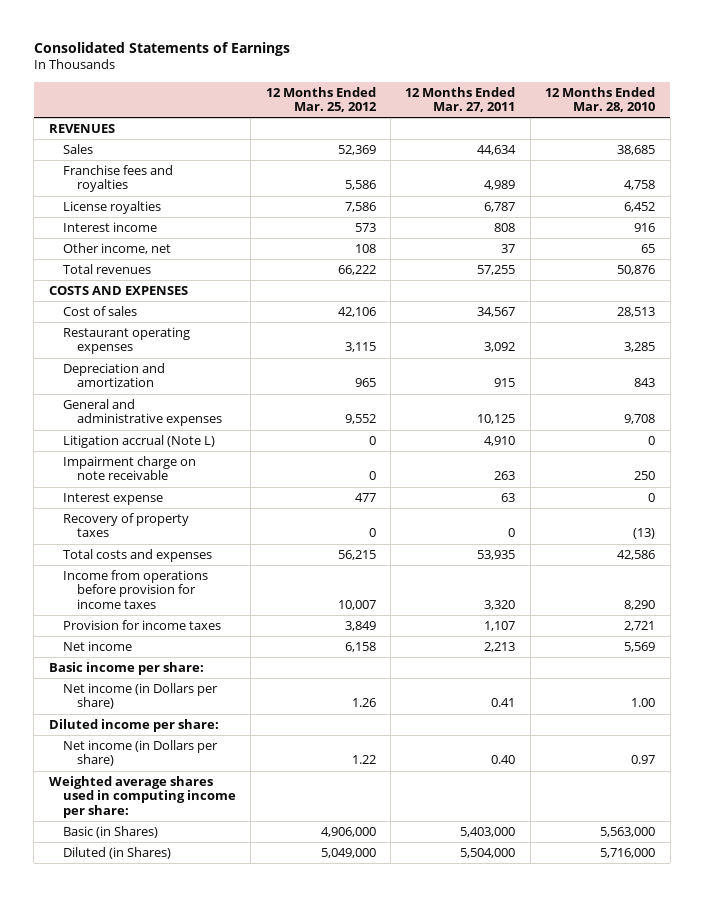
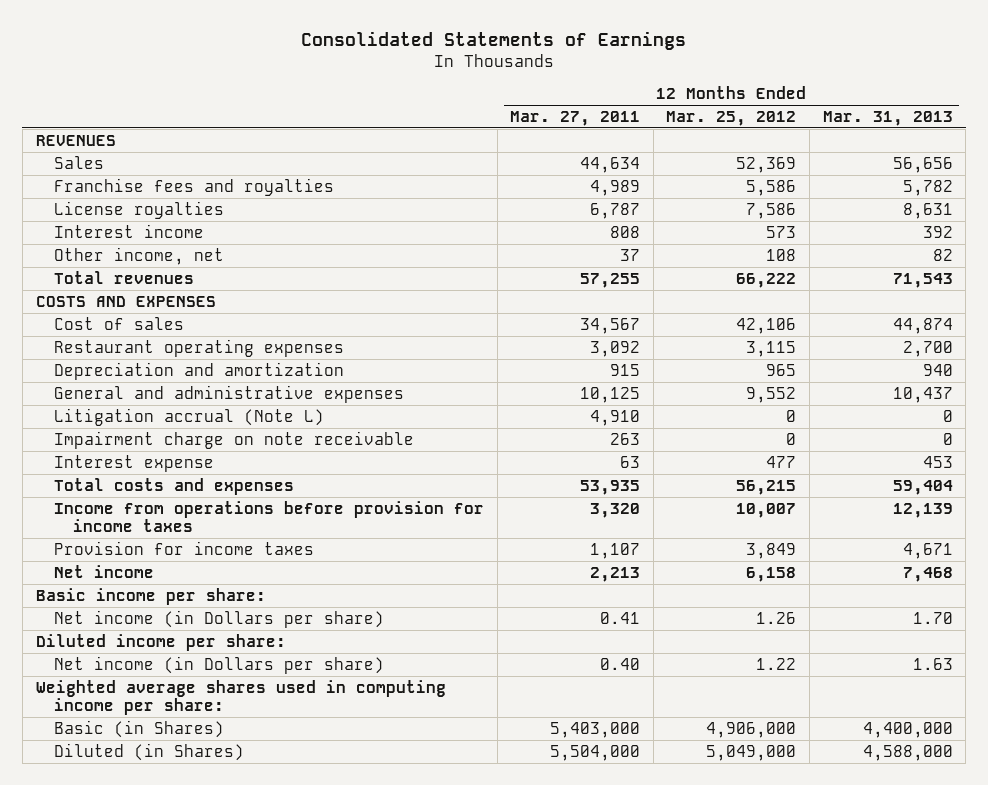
- | 12 Months Ended Mar. 25, 2012 | 12 Months Ended Mar. 27, 2011 | 12 Months Ended Mar. 28, 2010
+ | 12 Months Ended Mar. 27, 2011 | 12 Months Ended Mar. 25, 2012 | 12 Months Ended Mar. 31, 2013
- Recovery of property taxes | 0 | 0 | (13)

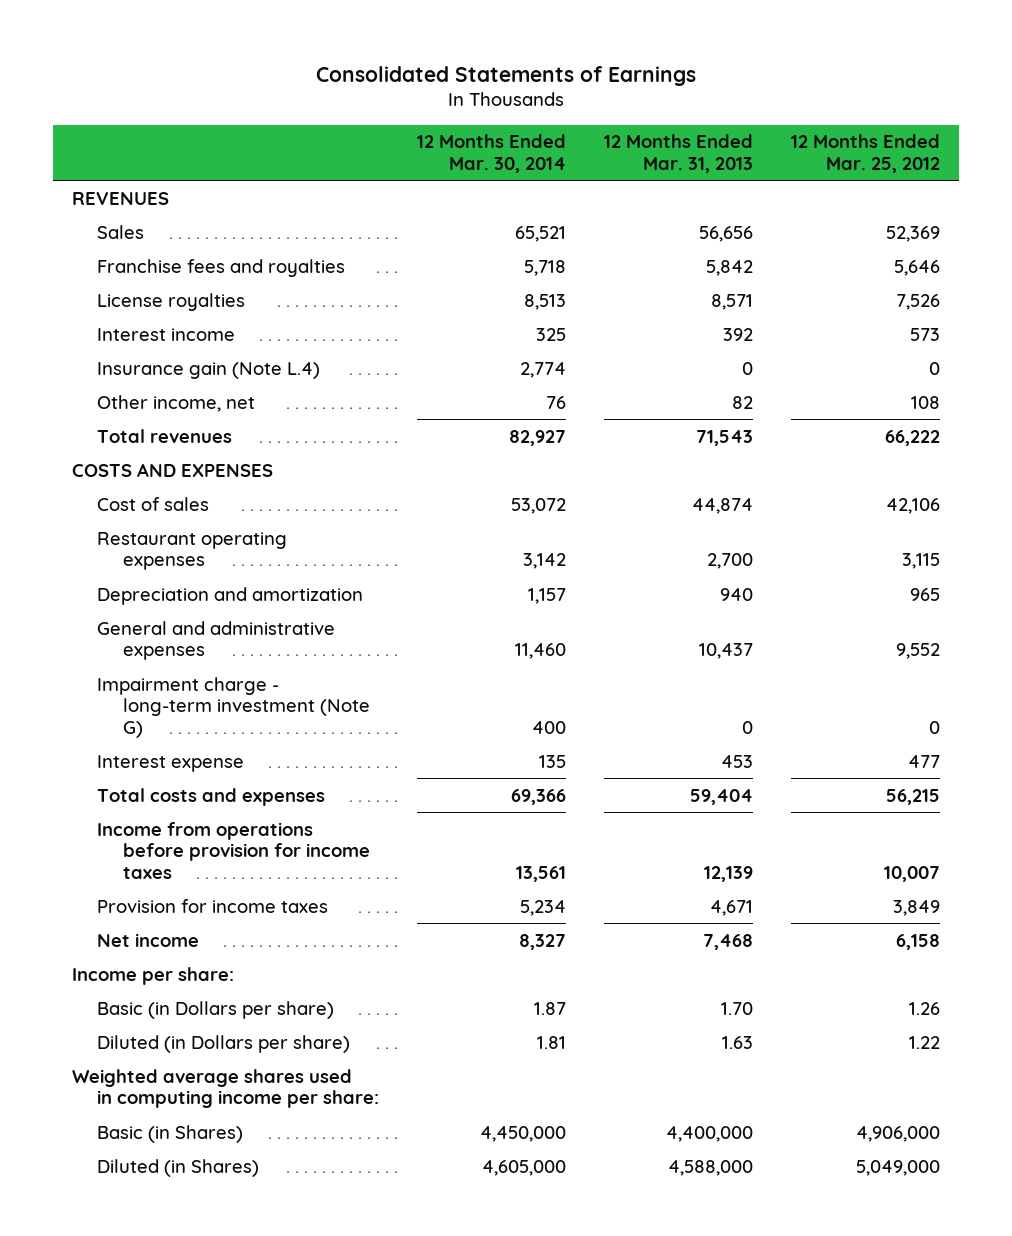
- | 12 Months Ended Mar. 27, 2011 | 12 Months Ended Mar. 25, 2012 | 12 Months Ended Mar. 31, 2013
+ | 12 Months Ended Mar. 30, 2014 | 12 Months Ended Mar. 31, 2013 | 12 Months Ended Mar. 25, 2012
- Franchise fees and royalties | 4,989 | 5,586 | 5,782
- License royalties | 6,787 | 7,586 | 8,631
+ Franchise fees and royalties | 5,718 | 5,842 | 5,646
+ License royalties | 8,513 | 8,571 | 7,526
+ Insurance gain (Note L.4) | 2,774 | 0 | 0
- Litigation accrual (Note L) | 4,910 | 0 | 0
- Impairment charge on note receivable | 263 | 0 | 0
+ Impairment charge - long-term investment (Note G) | 400 | 0 | 0
- Basic income per share:
- Net income (in Dollars per share) | 0.41 | 1.26 | 1.70
- Diluted income per share:
- Net income (in Dollars per share) | 0.40 | 1.22 | 1.63
+ Income per share:
+ Basic (in Dollars per share) | 1.87 | 1.70 | 1.26
+ Diluted (in Dollars per share) | 1.81 | 1.63 | 1.22

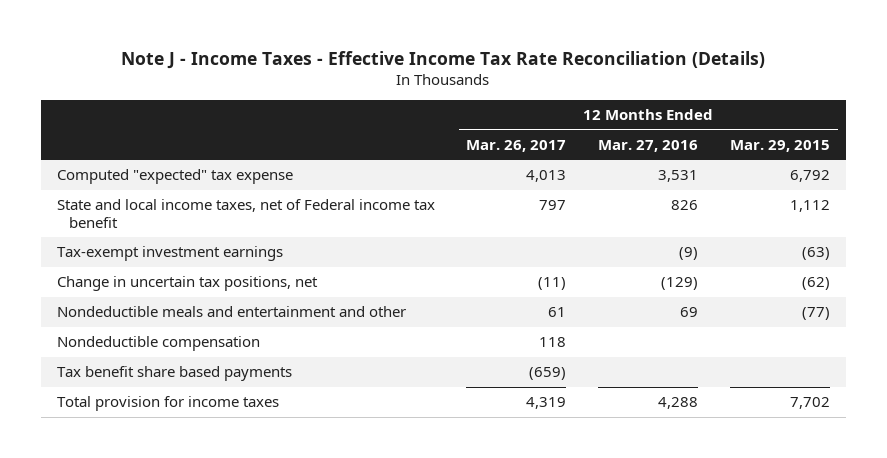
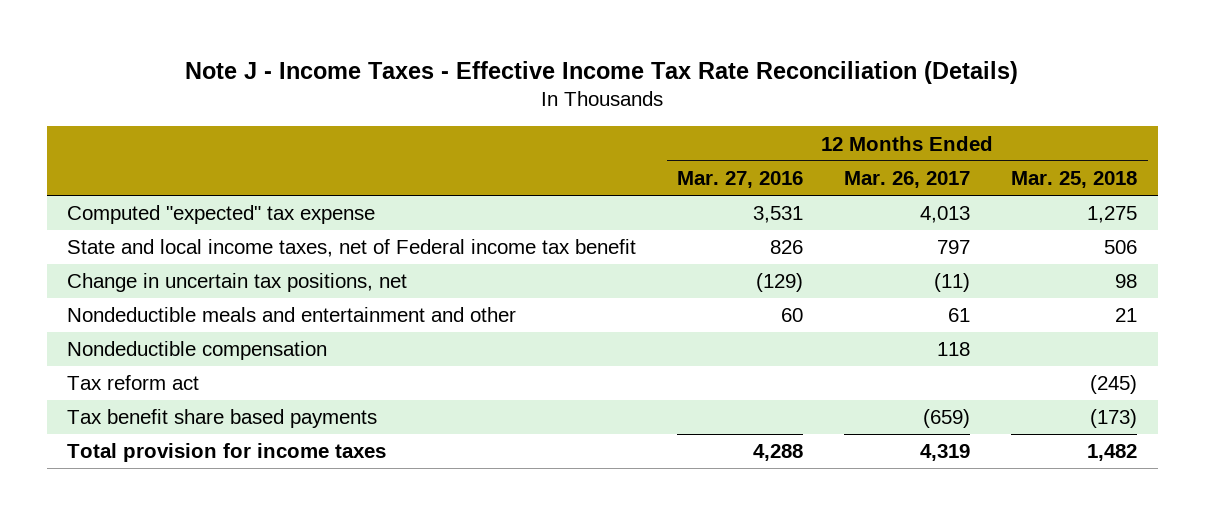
- | 12 Months Ended Mar. 26, 2017 | 12 Months Ended Mar. 27, 2016 | 12 Months Ended Mar. 29, 2015
+ | 12 Months Ended Mar. 27, 2016 | 12 Months Ended Mar. 26, 2017 | 12 Months Ended Mar. 25, 2018
- Tax-exempt investment earnings | | (9) | (63)
- Nondeductible meals and entertainment and other | 61 | 69 | (77)
+ Nondeductible meals and entertainment and other | 60 | 61 | 21
+ Tax reform act | | | (245)

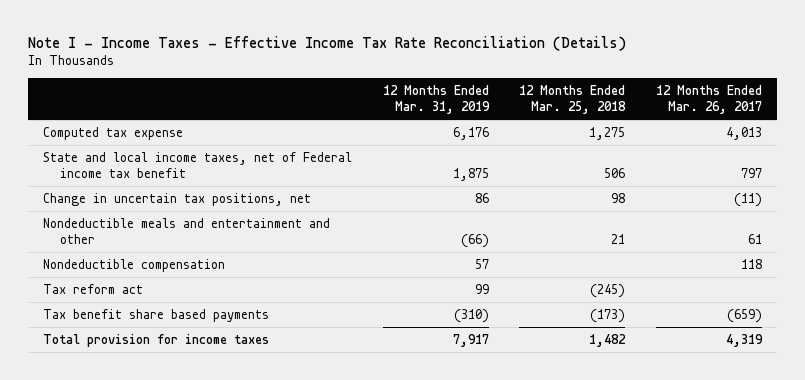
- Note J - Income Taxes - Effective Income Tax Rate Reconciliation (Details)
+ Note I - Income Taxes - Effective Income Tax Rate Reconciliation (Details)
- | 12 Months Ended Mar. 27, 2016 | 12 Months Ended Mar. 26, 2017 | 12 Months Ended Mar. 25, 2018
+ | 12 Months Ended Mar. 31, 2019 | 12 Months Ended Mar. 25, 2018 | 12 Months Ended Mar. 26, 2017
- Computed "expected" tax expense | 3,531 | 4,013 | 1,275
+ Computed tax expense | 6,176 | 1,275 | 4,013

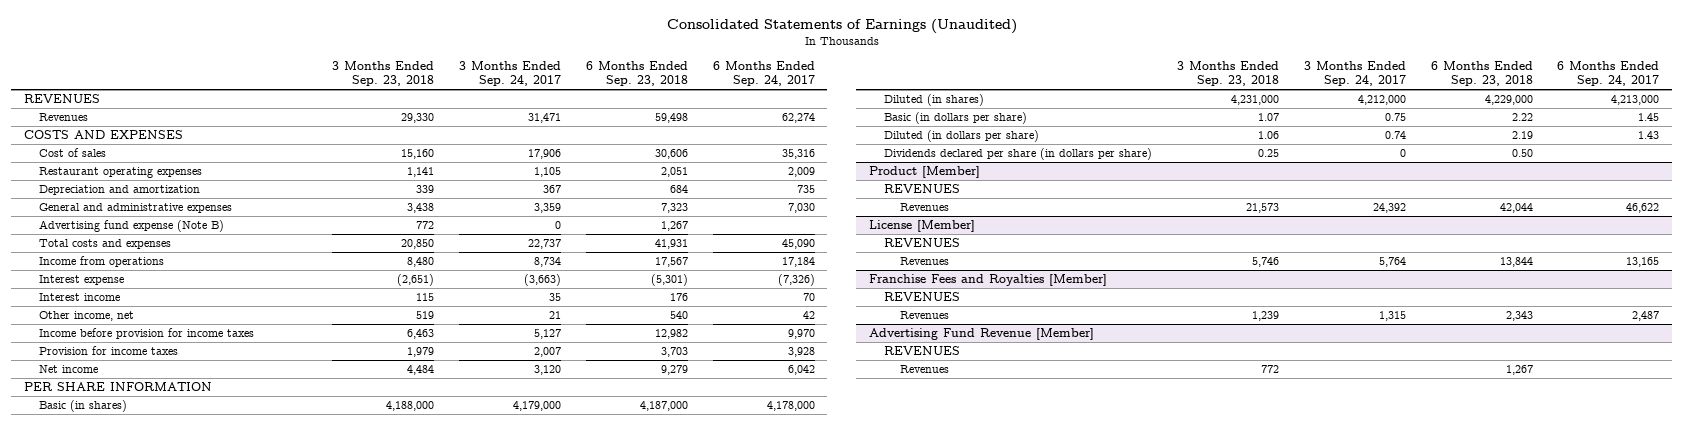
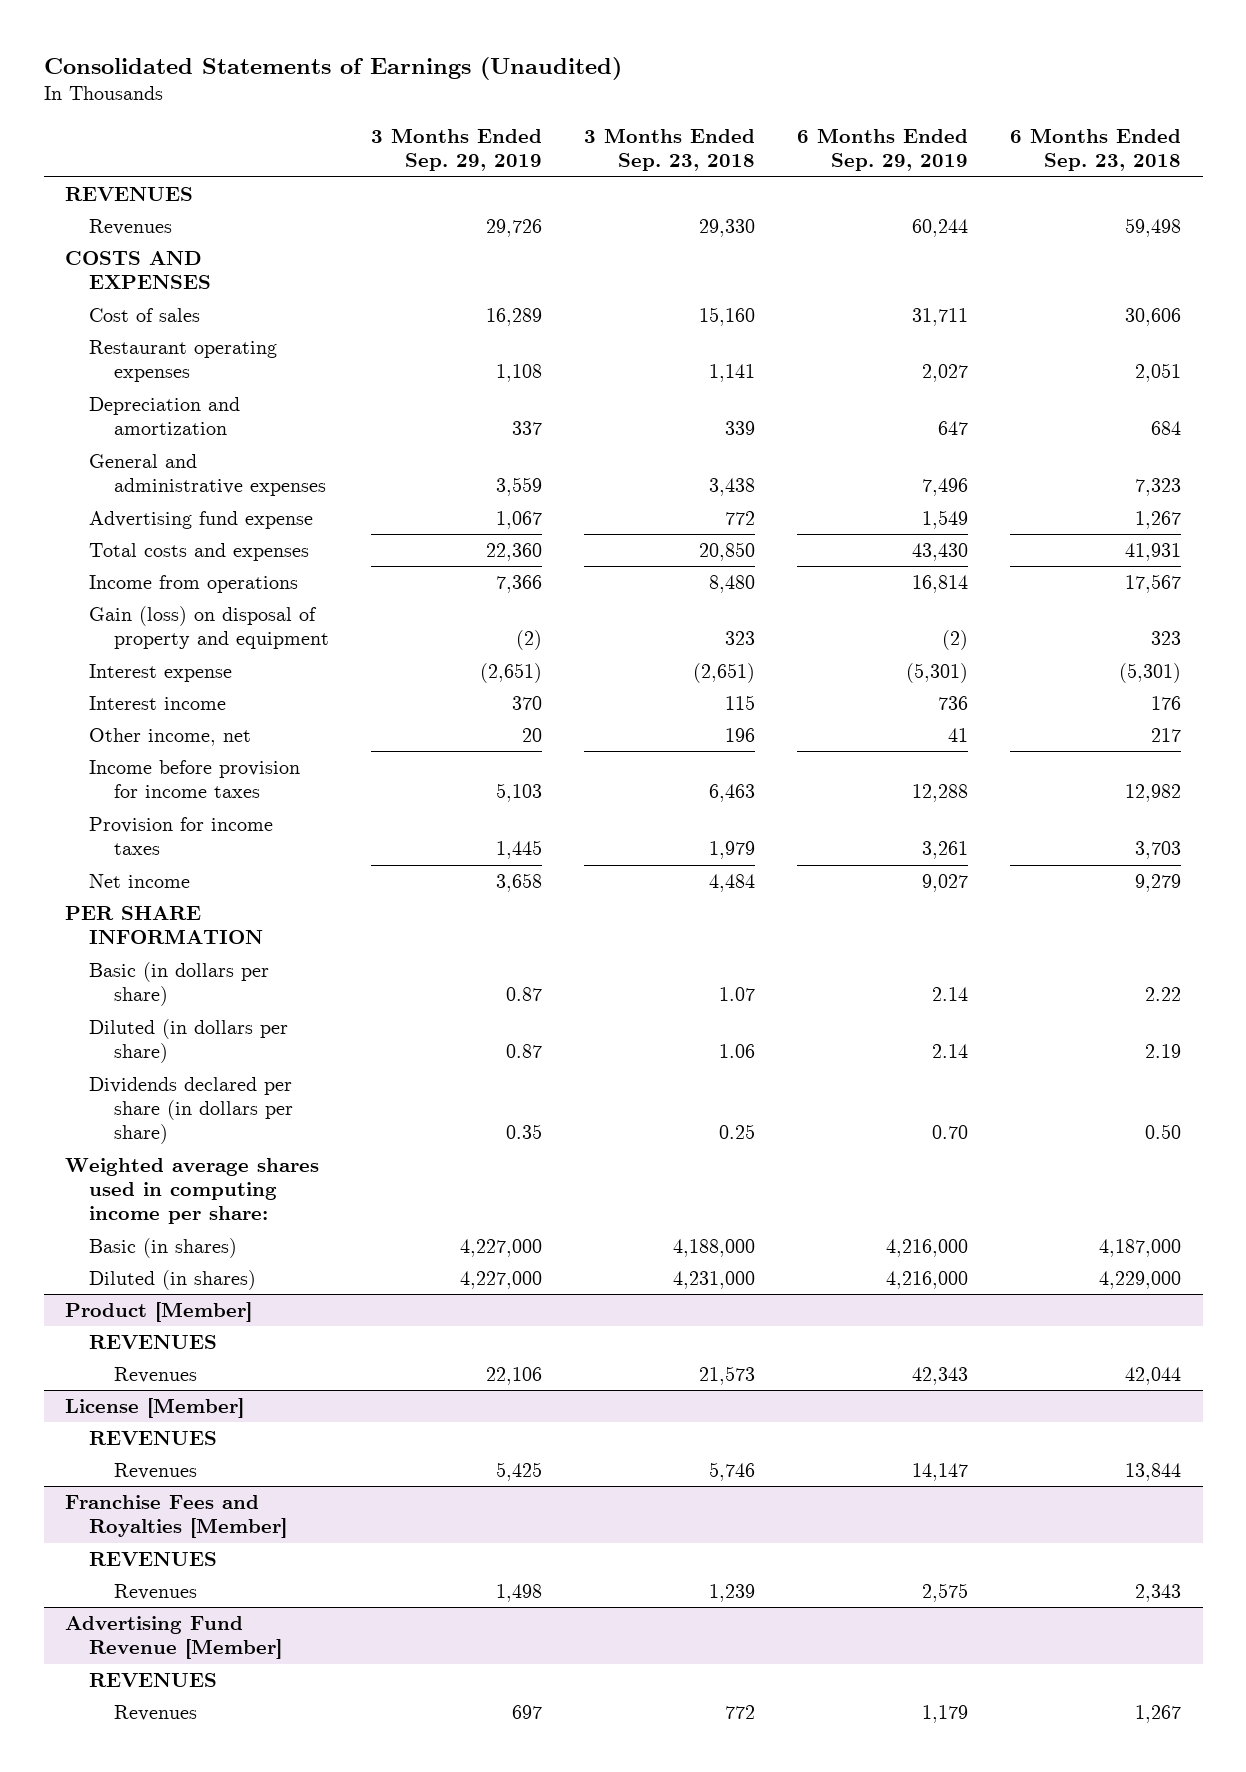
- | 3 Months Ended Sep. 23, 2018 | 3 Months Ended Sep. 24, 2017 | 6 Months Ended Sep. 23, 2018 | 6 Months Ended Sep. 24, 2017
+ | 3 Months Ended Sep. 29, 2019 | 3 Months Ended Sep. 23, 2018 | 6 Months Ended Sep. 29, 2019 | 6 Months Ended Sep. 23, 2018
- Advertising fund expense (Note B) | 772 | 0 | 1,267 |
+ Advertising fund expense | 1,067 | 772 | 1,549 | 1,267
+ Gain (loss) on disposal of property and equipment | (2) | 323 | (2) | 323
- Other income, net | 519 | 21 | 540 | 42
+ Other income, net | 20 | 196 | 41 | 217
+ Weighted average shares used in computing income per share:
moved down: Basic (in shares) | 4,227,000 | 4,188,000 | 4,216,000 | 4,187,000
moved down: Diluted (in shares) | 4,227,000 | 4,231,000 | 4,216,000 | 4,229,000

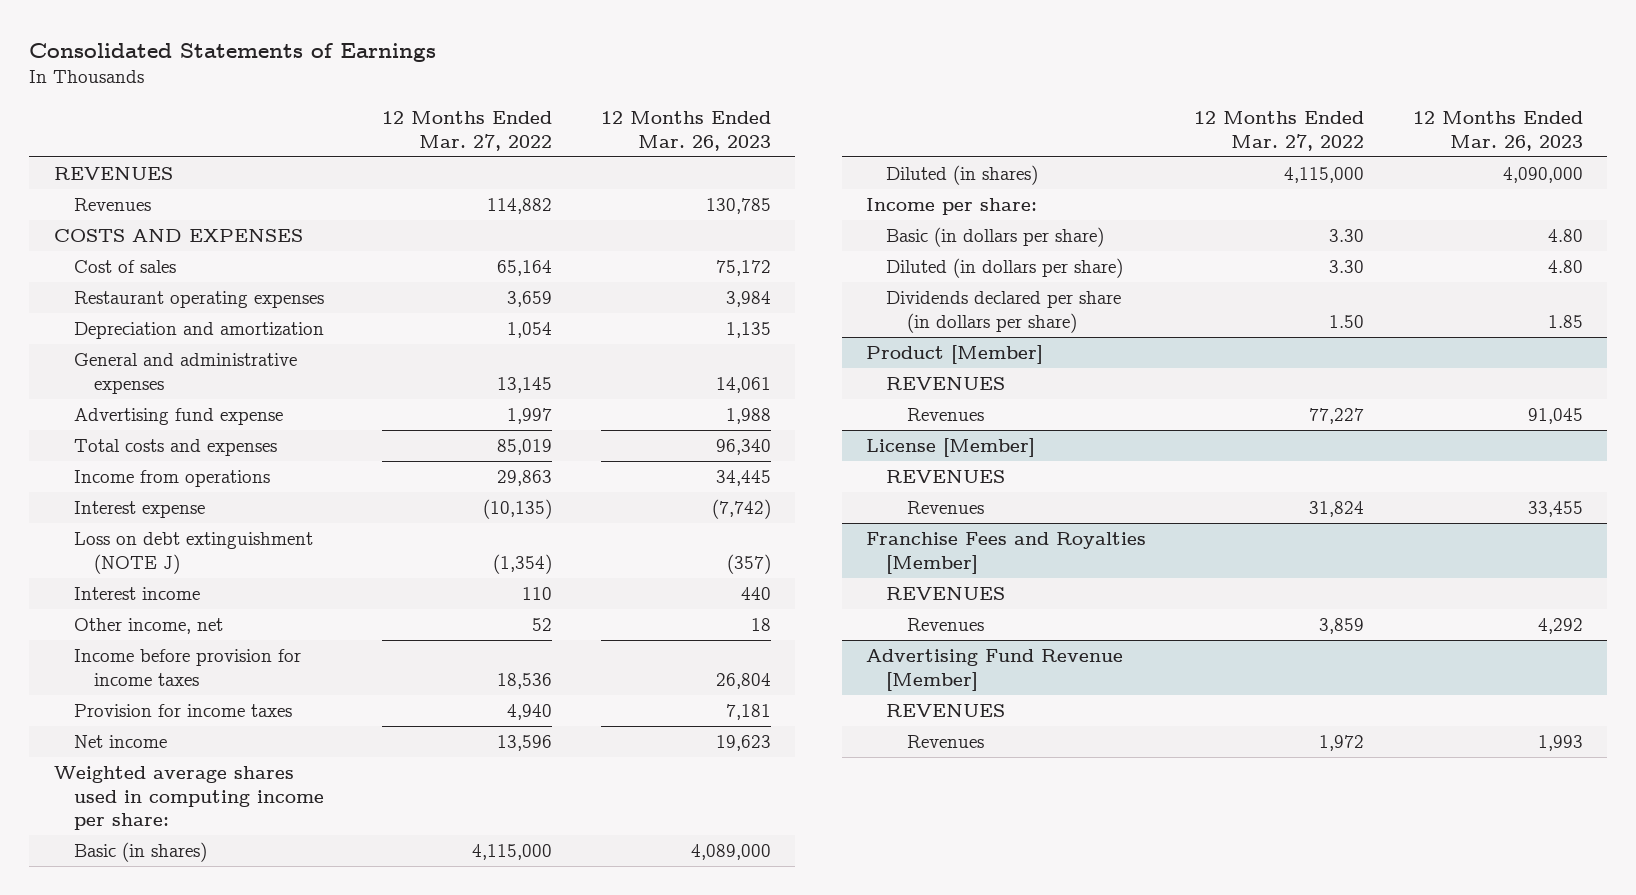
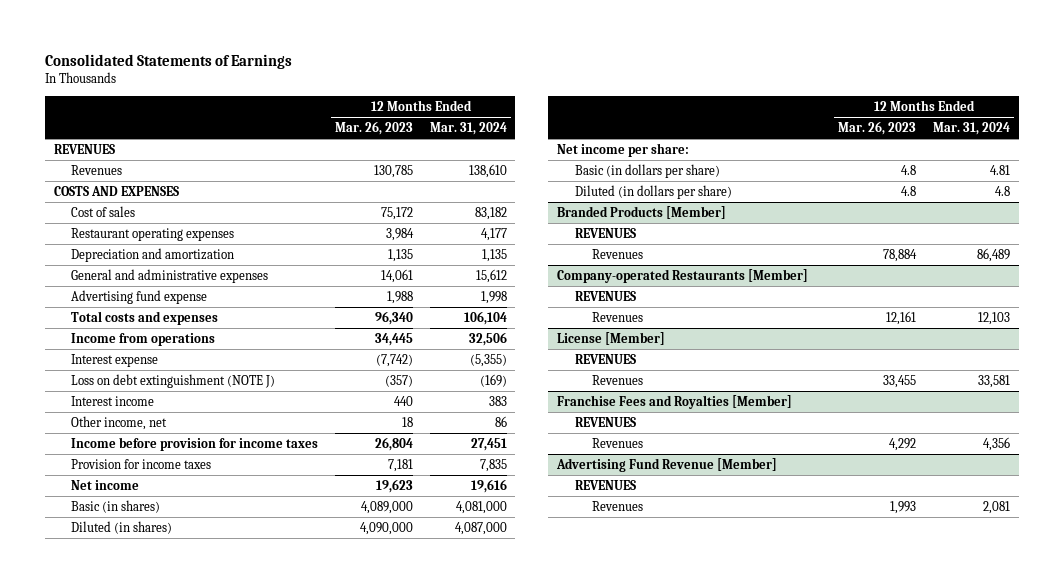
- | 12 Months Ended Mar. 27, 2022 | 12 Months Ended Mar. 26, 2023
+ | 12 Months Ended Mar. 26, 2023 | 12 Months Ended Mar. 31, 2024
- Weighted average shares used in computing income per share:
- Income per share:
- Basic (in dollars per share) | 3.30 | 4.80
- Diluted (in dollars per share) | 3.30 | 4.80
- Dividends declared per share (in dollars per share) | 1.50 | 1.85
- Product [Member]
+ Net income per share:
+ Basic (in dollars per share) | 4.8 | 4.81
+ Diluted (in dollars per share) | 4.8 | 4.8
+ Branded Products [Member]
- Revenues | 77,227 | 91,045
+ Revenues | 78,884 | 86,489
+ Company-operated Restaurants [Member]
+ REVENUES
+ Revenues | 12,161 | 12,103

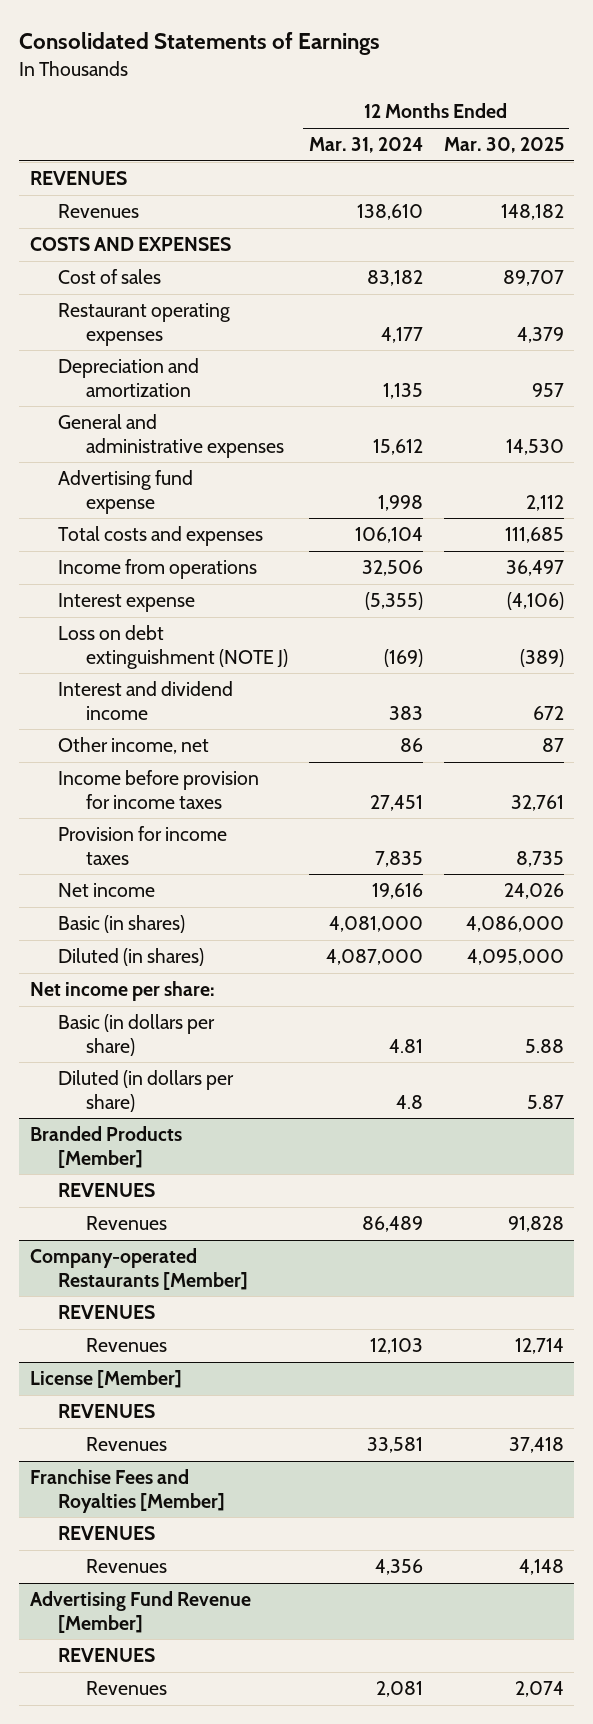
- | 12 Months Ended Mar. 26, 2023 | 12 Months Ended Mar. 31, 2024
+ | 12 Months Ended Mar. 31, 2024 | 12 Months Ended Mar. 30, 2025
- Interest income | 440 | 383
+ Interest and dividend income | 383 | 672

